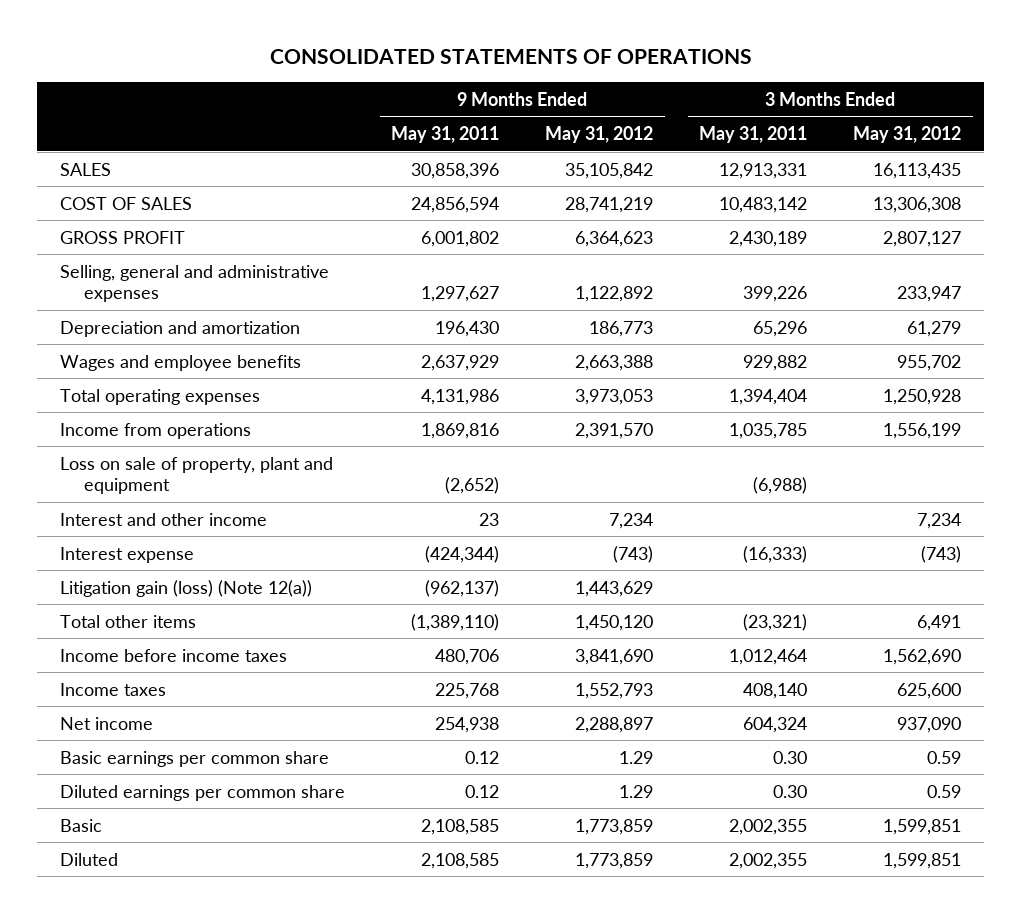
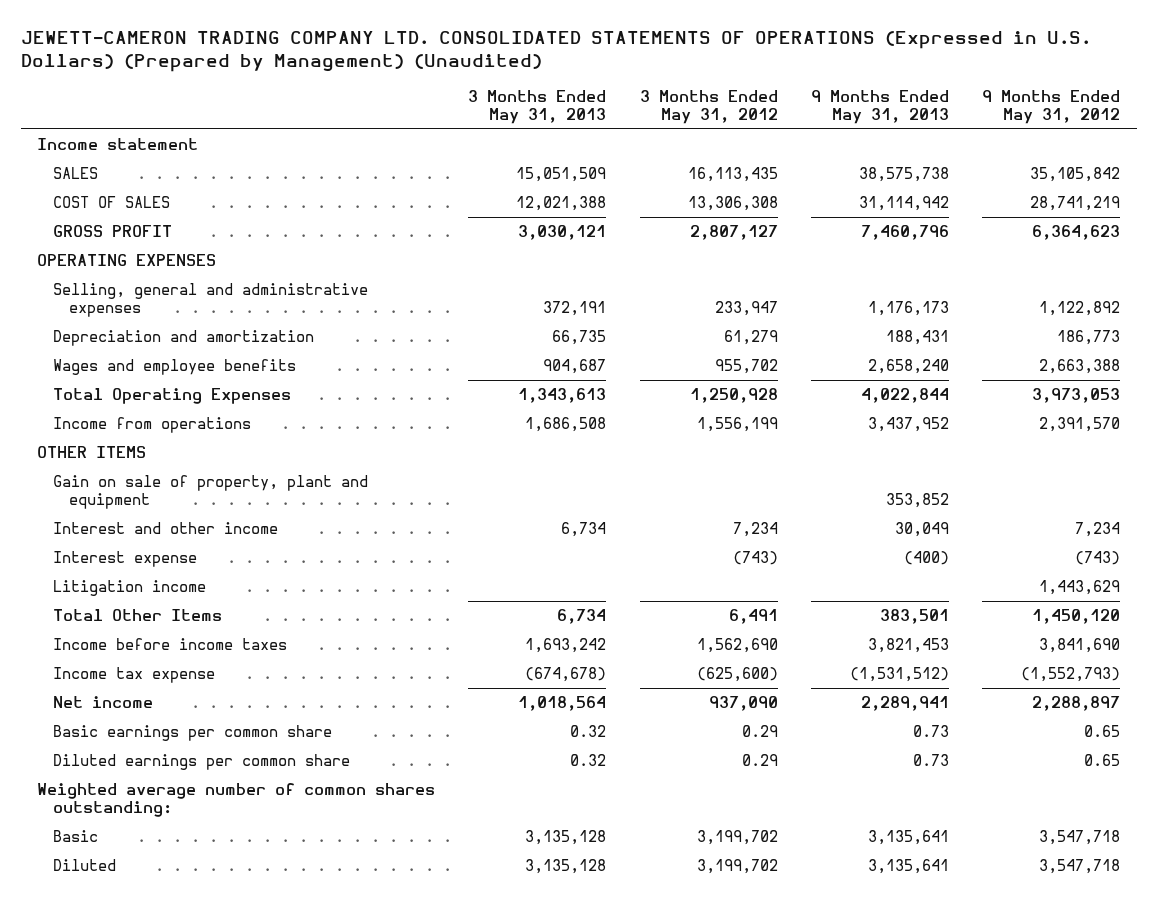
- CONSOLIDATED STATEMENTS OF OPERATIONS
+ JEWETT-CAMERON TRADING COMPANY LTD. CONSOLIDATED STATEMENTS OF OPERATIONS (Expressed in U.S. Dollars) (Prepared by Management) (Unaudited)
- | 9 Months Ended May 31, 2011 | 9 Months Ended May 31, 2012 | 3 Months Ended May 31, 2011 | 3 Months Ended May 31, 2012
+ | 3 Months Ended May 31, 2013 | 3 Months Ended May 31, 2012 | 9 Months Ended May 31, 2013 | 9 Months Ended May 31, 2012
+ Income statement
+ OPERATING EXPENSES
- Total operating expenses | 4,131,986 | 3,973,053 | 1,394,404 | 1,250,928
+ Total Operating Expenses | 1,343,613 | 1,250,928 | 4,022,844 | 3,973,053
- Loss on sale of property, plant and equipment | (2,652) | | (6,988) |
+ OTHER ITEMS
+ Gain on sale of property, plant and equipment | | | 353,852 |
- Litigation gain (loss) (Note 12(a)) | (962,137) | 1,443,629 | |
- Total other items | (1,389,110) | 1,450,120 | (23,321) | 6,491
+ Litigation income | | | | 1,443,629
+ Total Other Items | 6,734 | 6,491 | 383,501 | 1,450,120
- Income taxes | 225,768 | 1,552,793 | 408,140 | 625,600
+ Income tax expense | (674,678) | (625,600) | (1,531,512) | (1,552,793)
- Basic earnings per common share | 0.12 | 1.29 | 0.30 | 0.59
- Diluted earnings per common share | 0.12 | 1.29 | 0.30 | 0.59
- Basic | 2,108,585 | 1,773,859 | 2,002,355 | 1,599,851
- Diluted | 2,108,585 | 1,773,859 | 2,002,355 | 1,599,851
+ Basic earnings per common share | 0.32 | 0.29 | 0.73 | 0.65
+ Diluted earnings per common share | 0.32 | 0.29 | 0.73 | 0.65
+ Weighted average number of common shares outstanding:
+ Basic | 3,135,128 | 3,199,702 | 3,135,641 | 3,547,718
+ Diluted | 3,135,128 | 3,199,702 | 3,135,641 | 3,547,718

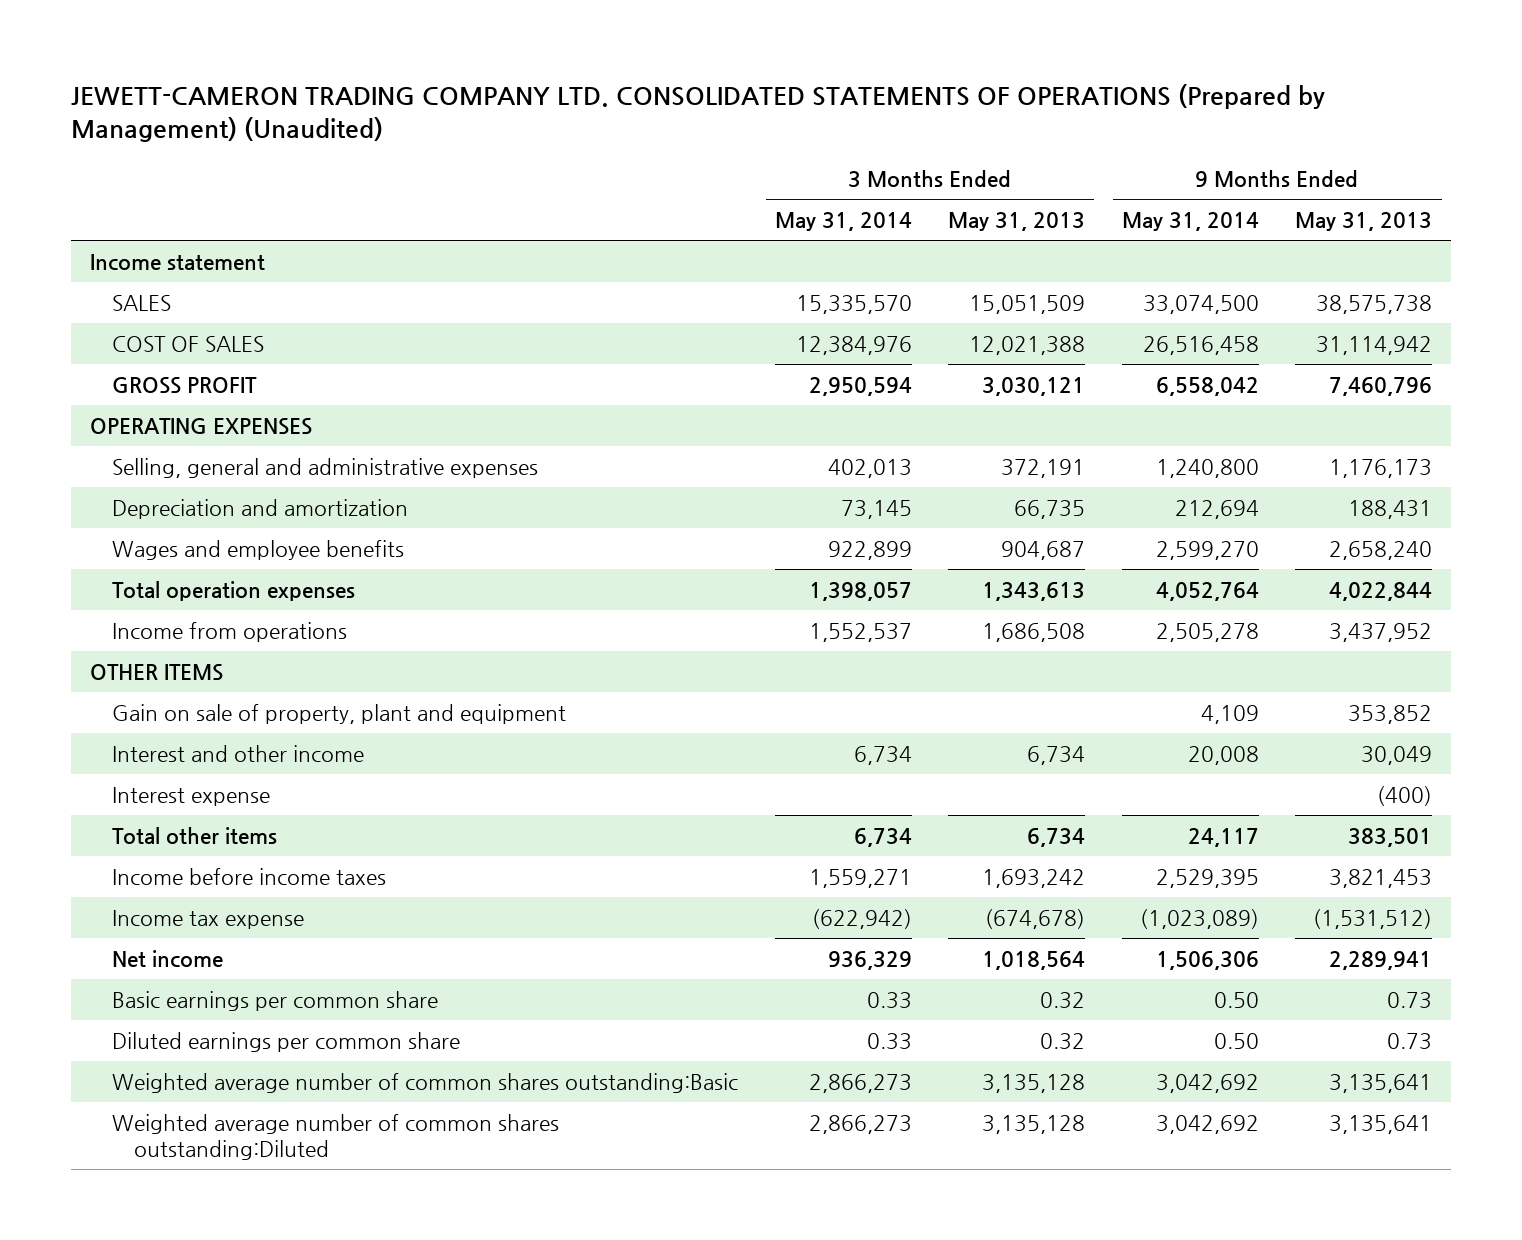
- JEWETT-CAMERON TRADING COMPANY LTD. CONSOLIDATED STATEMENTS OF OPERATIONS (Expressed in U.S. Dollars) (Prepared by Management) (Unaudited)
+ JEWETT-CAMERON TRADING COMPANY LTD. CONSOLIDATED STATEMENTS OF OPERATIONS (Prepared by Management) (Unaudited)
- | 3 Months Ended May 31, 2013 | 3 Months Ended May 31, 2012 | 9 Months Ended May 31, 2013 | 9 Months Ended May 31, 2012
+ | 3 Months Ended May 31, 2014 | 3 Months Ended May 31, 2013 | 9 Months Ended May 31, 2014 | 9 Months Ended May 31, 2013
- Total Operating Expenses | 1,343,613 | 1,250,928 | 4,022,844 | 3,973,053
+ Total operation expenses | 1,398,057 | 1,343,613 | 4,052,764 | 4,022,844
- Litigation income | | | | 1,443,629
- Total Other Items | 6,734 | 6,491 | 383,501 | 1,450,120
+ Total other items | 6,734 | 6,734 | 24,117 | 383,501
- Weighted average number of common shares outstanding:
- Basic | 3,135,128 | 3,199,702 | 3,135,641 | 3,547,718
- Diluted | 3,135,128 | 3,199,702 | 3,135,641 | 3,547,718
+ Weighted average number of common shares outstanding:Basic | 2,866,273 | 3,135,128 | 3,042,692 | 3,135,641
+ Weighted average number of common shares outstanding:Diluted | 2,866,273 | 3,135,128 | 3,042,692 | 3,135,641

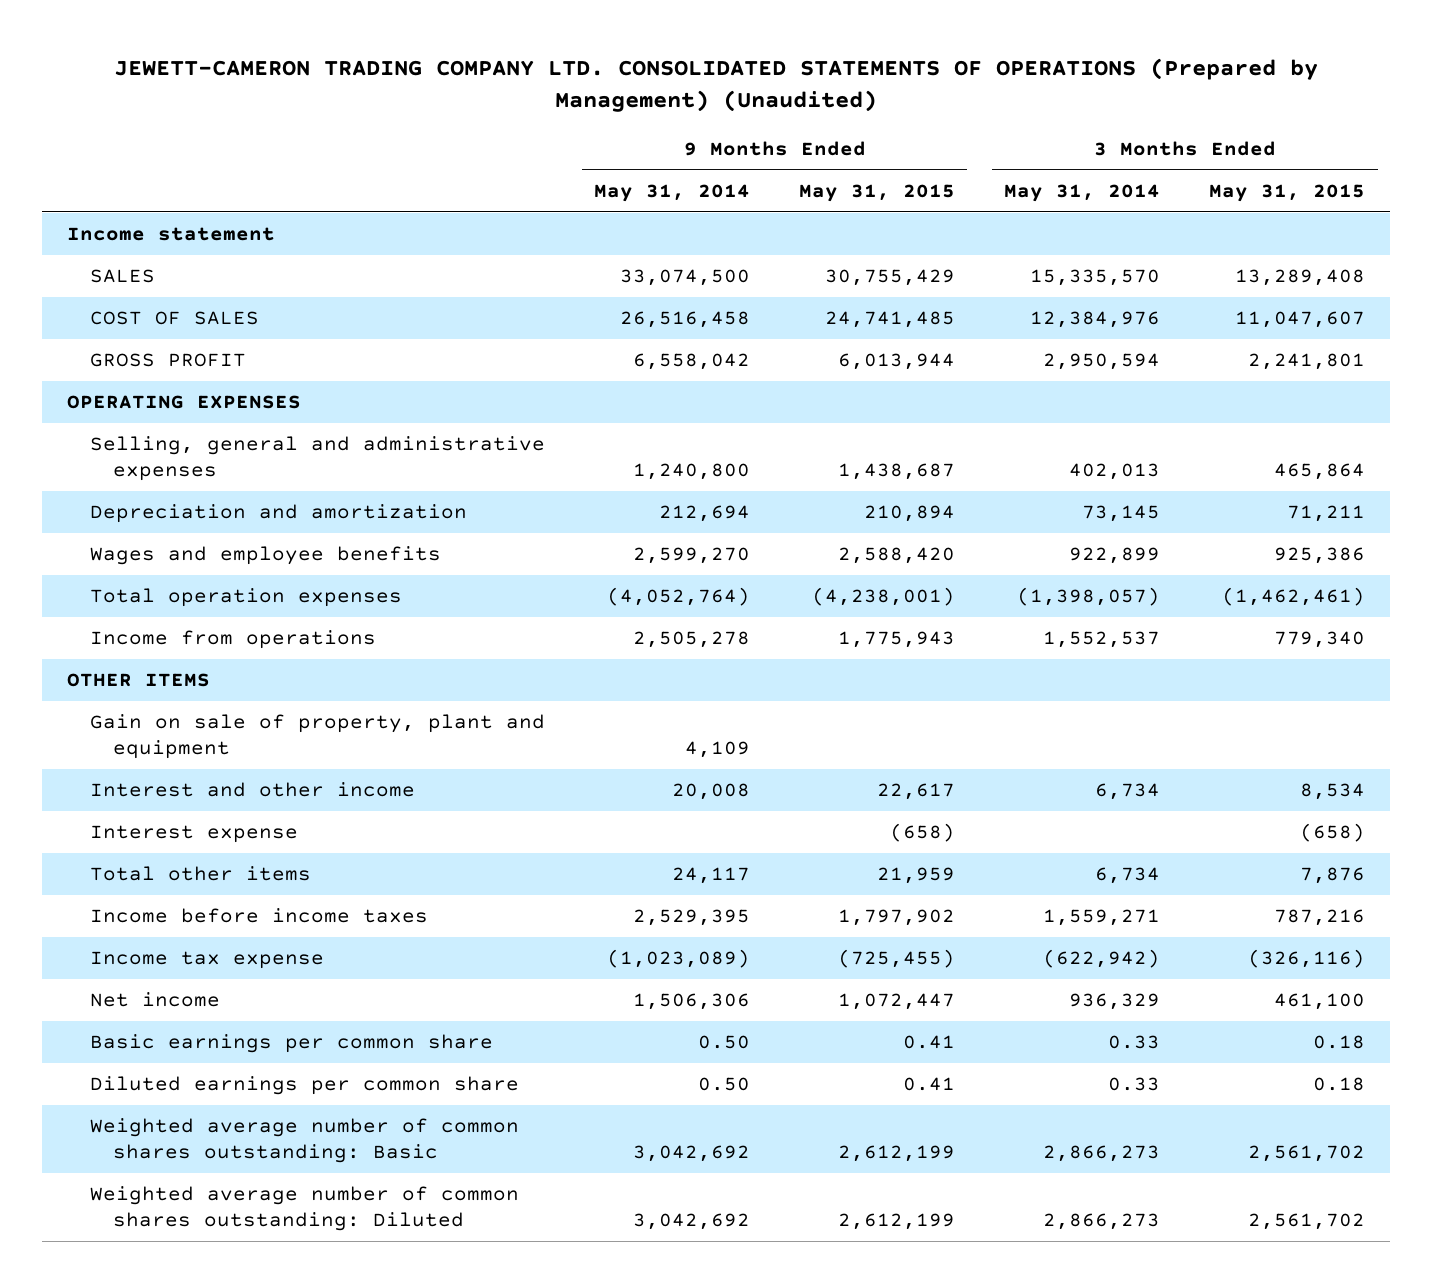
- | 3 Months Ended May 31, 2014 | 3 Months Ended May 31, 2013 | 9 Months Ended May 31, 2014 | 9 Months Ended May 31, 2013
+ | 9 Months Ended May 31, 2014 | 9 Months Ended May 31, 2015 | 3 Months Ended May 31, 2014 | 3 Months Ended May 31, 2015
- Total operation expenses | 1,398,057 | 1,343,613 | 4,052,764 | 4,022,844
+ Total operation expenses | (4,052,764) | (4,238,001) | (1,398,057) | (1,462,461)
- Weighted average number of common shares outstanding:Basic | 2,866,273 | 3,135,128 | 3,042,692 | 3,135,641
- Weighted average number of common shares outstanding:Diluted | 2,866,273 | 3,135,128 | 3,042,692 | 3,135,641
+ Weighted average number of common shares outstanding: Basic | 3,042,692 | 2,612,199 | 2,866,273 | 2,561,702
+ Weighted average number of common shares outstanding: Diluted | 3,042,692 | 2,612,199 | 2,866,273 | 2,561,702

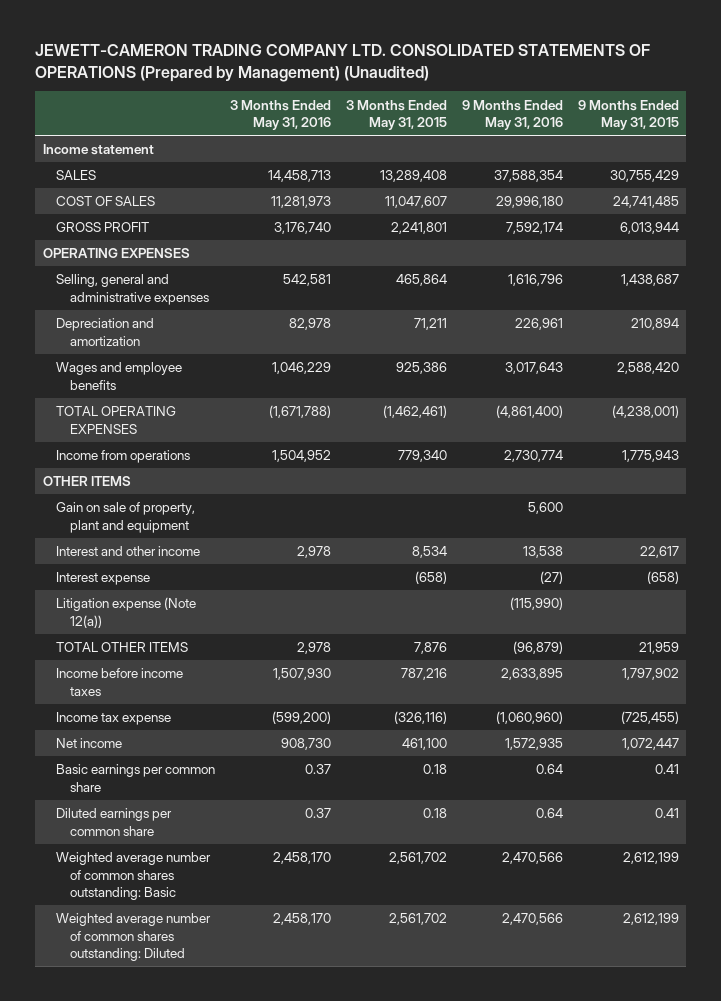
- | 9 Months Ended May 31, 2014 | 9 Months Ended May 31, 2015 | 3 Months Ended May 31, 2014 | 3 Months Ended May 31, 2015
+ | 3 Months Ended May 31, 2016 | 3 Months Ended May 31, 2015 | 9 Months Ended May 31, 2016 | 9 Months Ended May 31, 2015
- Total operation expenses | (4,052,764) | (4,238,001) | (1,398,057) | (1,462,461)
+ TOTAL OPERATING EXPENSES | (1,671,788) | (1,462,461) | (4,861,400) | (4,238,001)
- Total other items | 24,117 | 21,959 | 6,734 | 7,876
+ Litigation expense (Note 12(a)) | | | (115,990) |
+ TOTAL OTHER ITEMS | 2,978 | 7,876 | (96,879) | 21,959

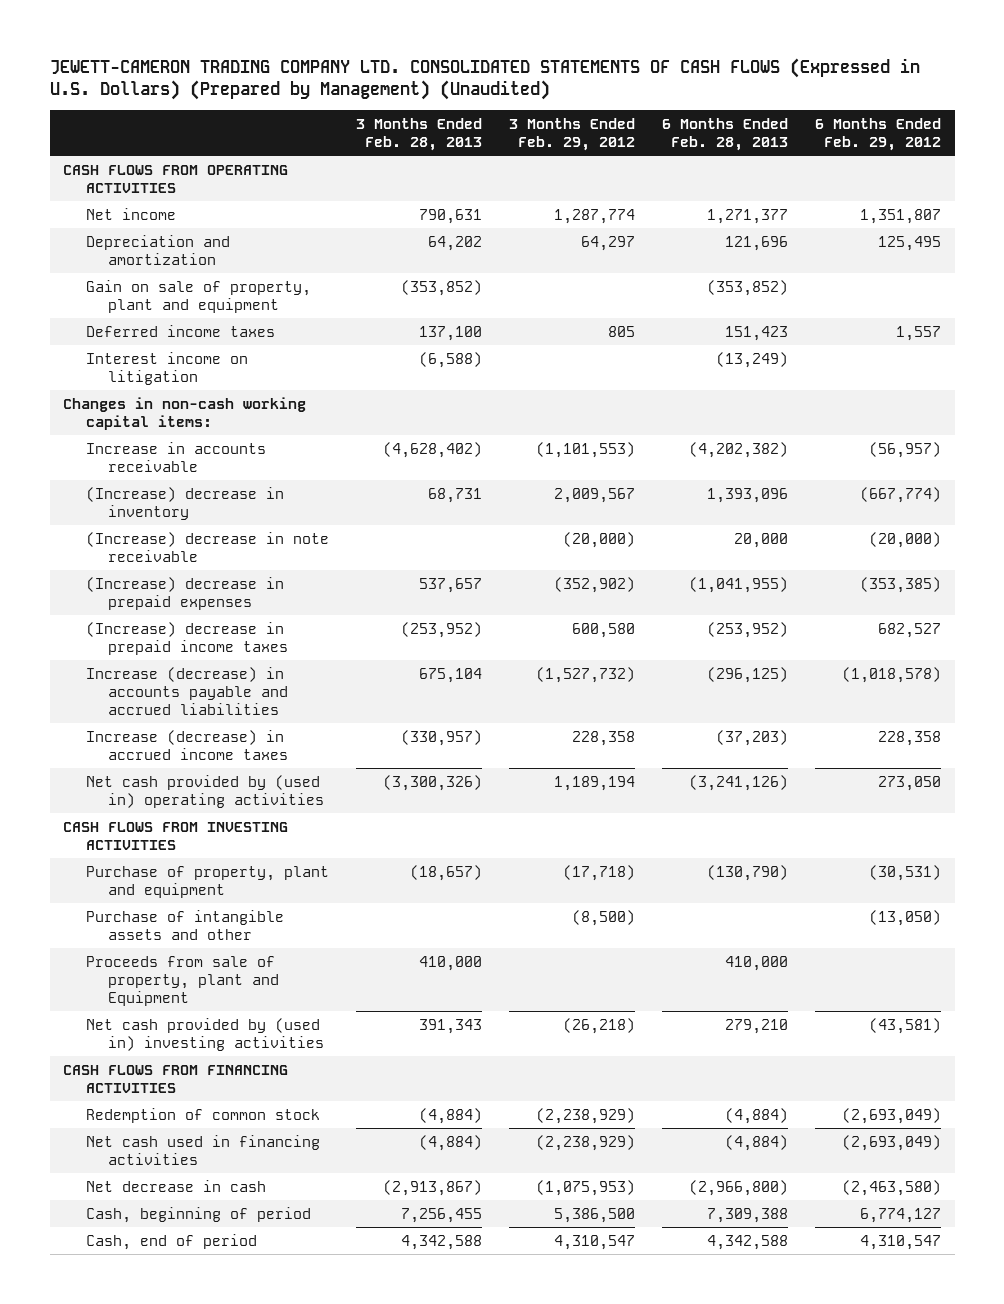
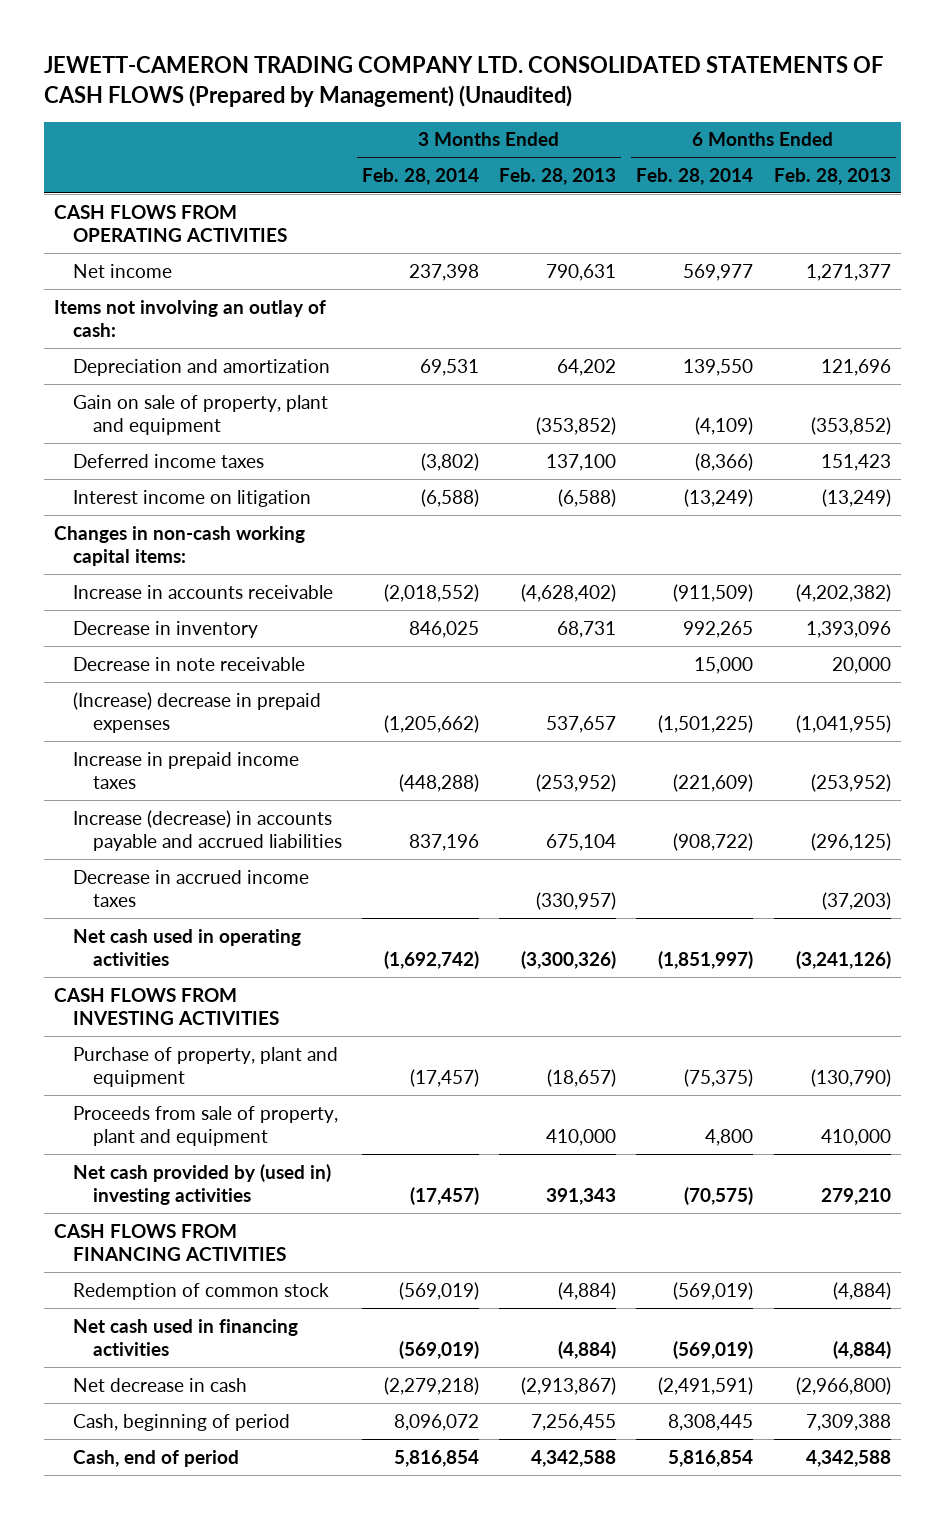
- JEWETT-CAMERON TRADING COMPANY LTD. CONSOLIDATED STATEMENTS OF CASH FLOWS (Expressed in U.S. Dollars) (Prepared by Management) (Unaudited)
+ JEWETT-CAMERON TRADING COMPANY LTD. CONSOLIDATED STATEMENTS OF CASH FLOWS (Prepared by Management) (Unaudited)
- | 3 Months Ended Feb. 28, 2013 | 3 Months Ended Feb. 29, 2012 | 6 Months Ended Feb. 28, 2013 | 6 Months Ended Feb. 29, 2012
+ | 3 Months Ended Feb. 28, 2014 | 3 Months Ended Feb. 28, 2013 | 6 Months Ended Feb. 28, 2014 | 6 Months Ended Feb. 28, 2013
+ Items not involving an outlay of cash:
- (Increase) decrease in inventory | 68,731 | 2,009,567 | 1,393,096 | (667,774)
- (Increase) decrease in note receivable | | (20,000) | 20,000 | (20,000)
+ Decrease in inventory | 846,025 | 68,731 | 992,265 | 1,393,096
+ Decrease in note receivable | | | 15,000 | 20,000
- (Increase) decrease in prepaid income taxes | (253,952) | 600,580 | (253,952) | 682,527
+ Increase in prepaid income taxes | (448,288) | (253,952) | (221,609) | (253,952)
- Increase (decrease) in accrued income taxes | (330,957) | 228,358 | (37,203) | 228,358
- Net cash provided by (used in) operating activities | (3,300,326) | 1,189,194 | (3,241,126) | 273,050
+ Decrease in accrued income taxes | | (330,957) | | (37,203)
+ Net cash used in operating activities | (1,692,742) | (3,300,326) | (1,851,997) | (3,241,126)
- Purchase of intangible assets and other | | (8,500) | | (13,050)
- Proceeds from sale of property, plant and Equipment | 410,000 | | 410,000 |
+ Proceeds from sale of property, plant and equipment | | 410,000 | 4,800 | 410,000

